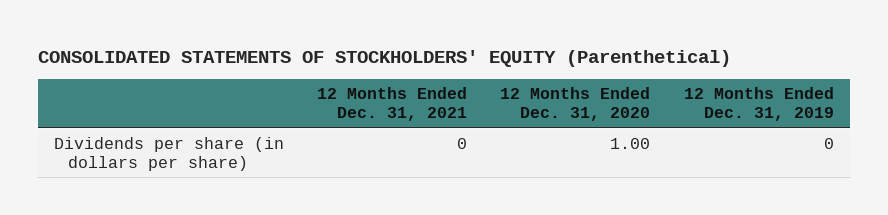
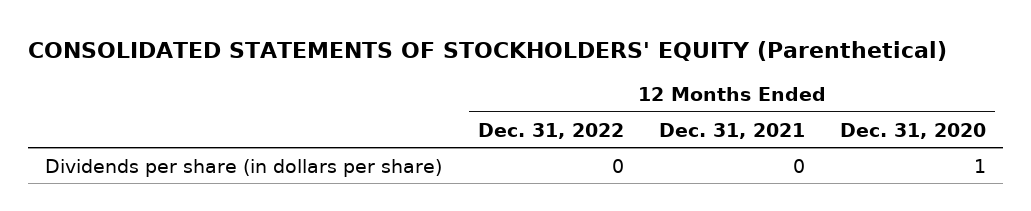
- | 12 Months Ended Dec. 31, 2021 | 12 Months Ended Dec. 31, 2020 | 12 Months Ended Dec. 31, 2019
+ | 12 Months Ended Dec. 31, 2022 | 12 Months Ended Dec. 31, 2021 | 12 Months Ended Dec. 31, 2020
- Dividends per share (in dollars per share) | 0 | 1.00 | 0
+ Dividends per share (in dollars per share) | 0 | 0 | 1

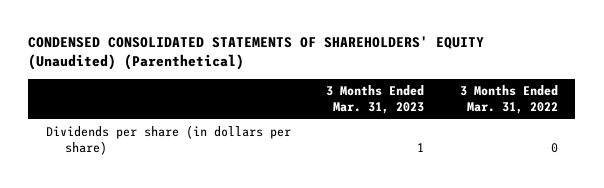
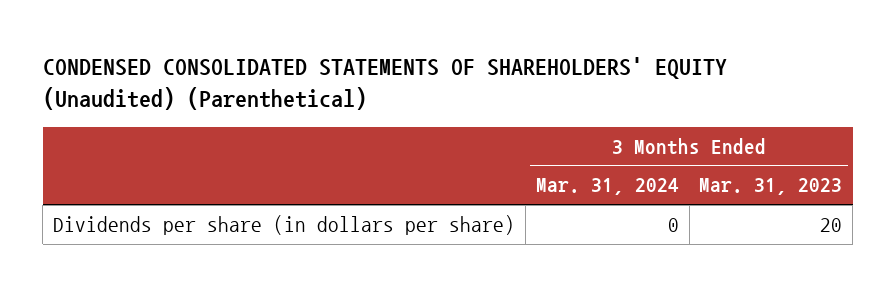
- | 3 Months Ended Mar. 31, 2023 | 3 Months Ended Mar. 31, 2022
+ | 3 Months Ended Mar. 31, 2024 | 3 Months Ended Mar. 31, 2023
- Dividends per share (in dollars per share) | 1 | 0
+ Dividends per share (in dollars per share) | 0 | 20

